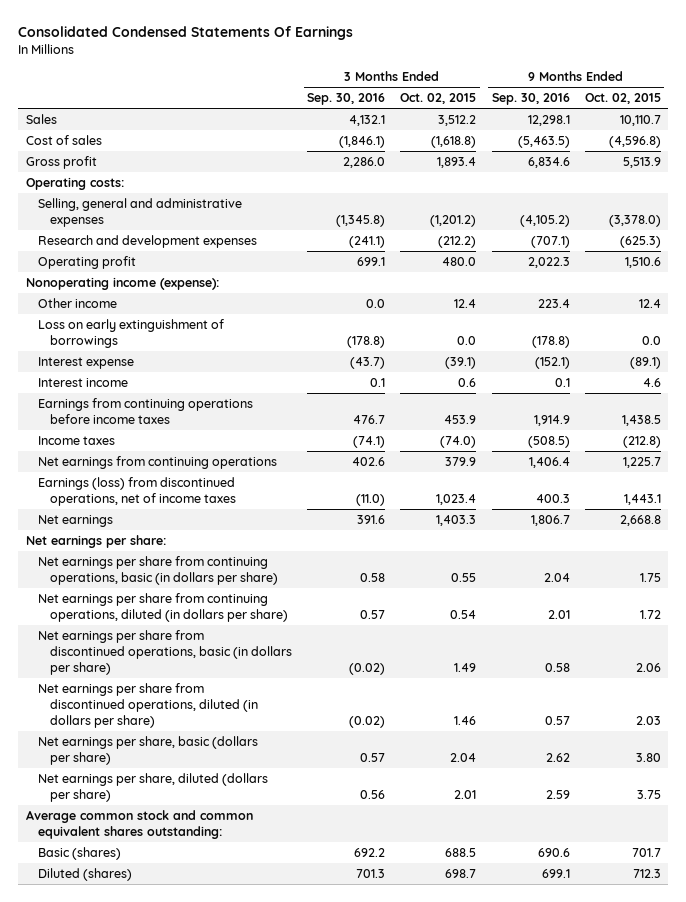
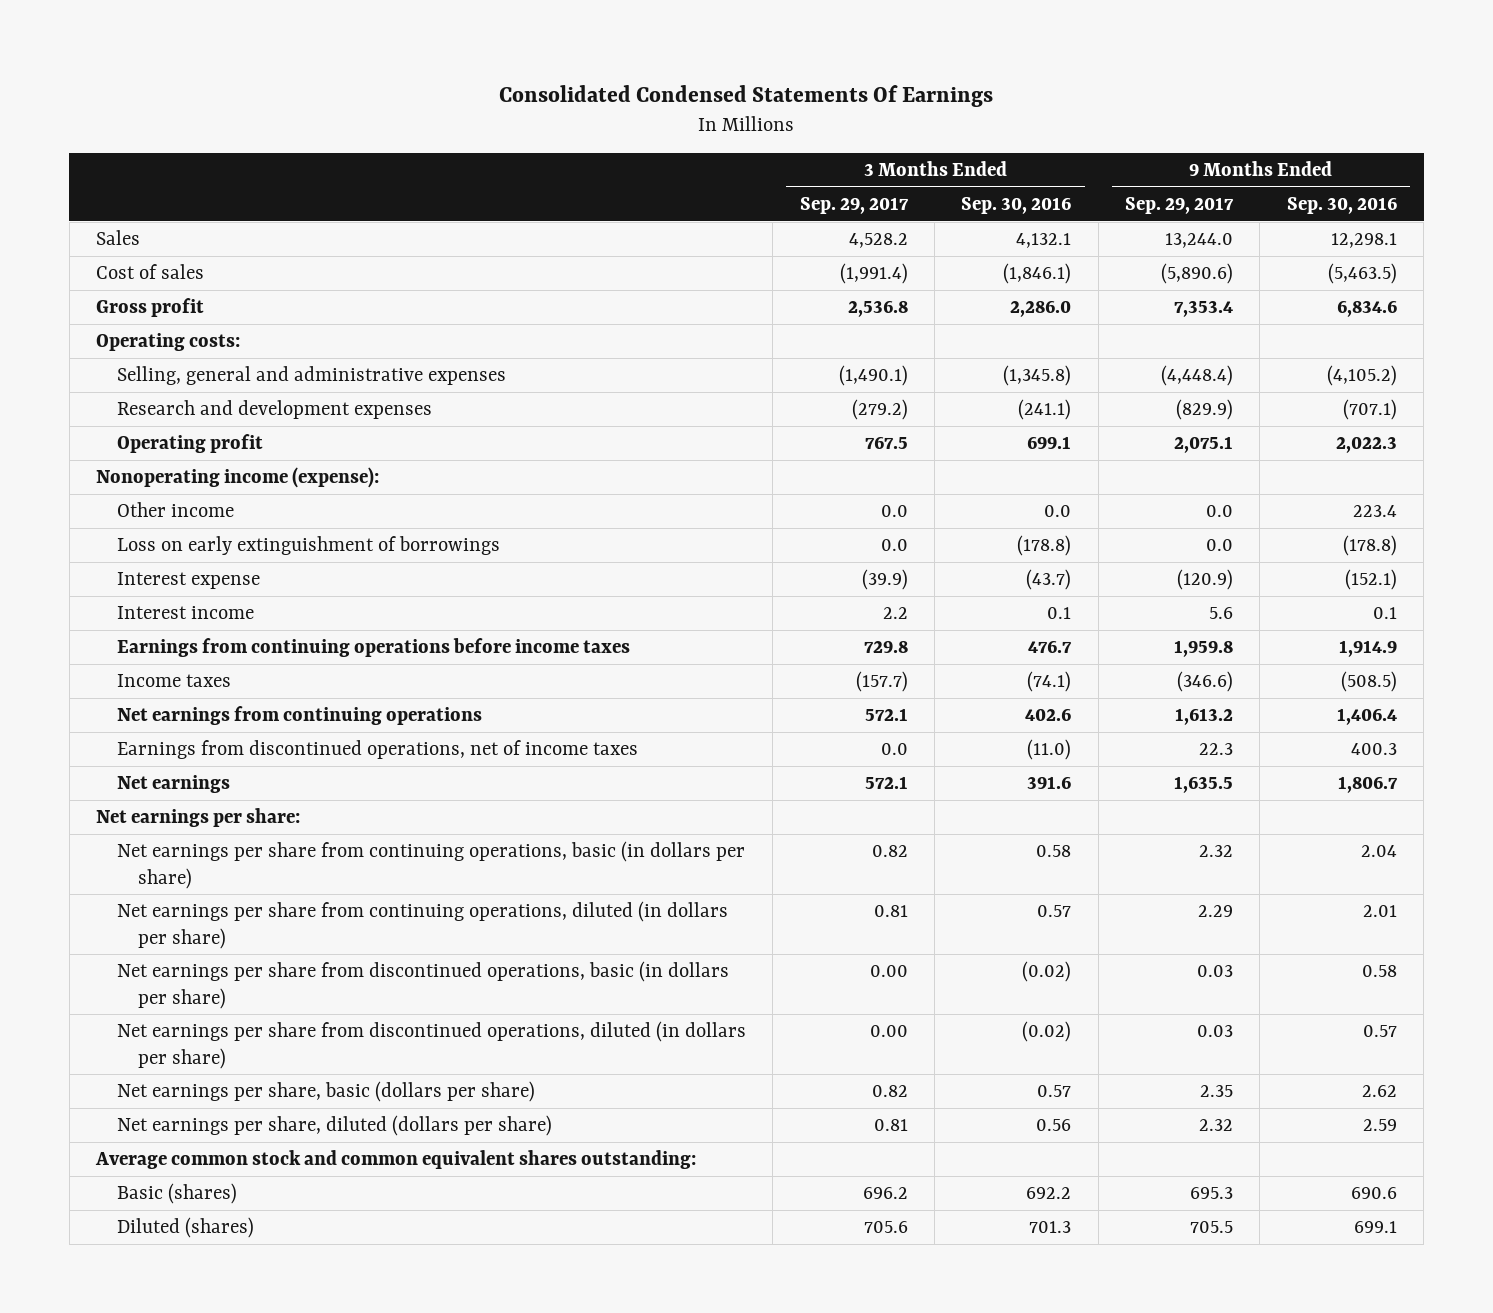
- | 3 Months Ended Sep. 30, 2016 | 3 Months Ended Oct. 02, 2015 | 9 Months Ended Sep. 30, 2016 | 9 Months Ended Oct. 02, 2015
+ | 3 Months Ended Sep. 29, 2017 | 3 Months Ended Sep. 30, 2016 | 9 Months Ended Sep. 29, 2017 | 9 Months Ended Sep. 30, 2016
- Earnings (loss) from discontinued operations, net of income taxes | (11.0) | 1,023.4 | 400.3 | 1,443.1
+ Earnings from discontinued operations, net of income taxes | 0.0 | (11.0) | 22.3 | 400.3

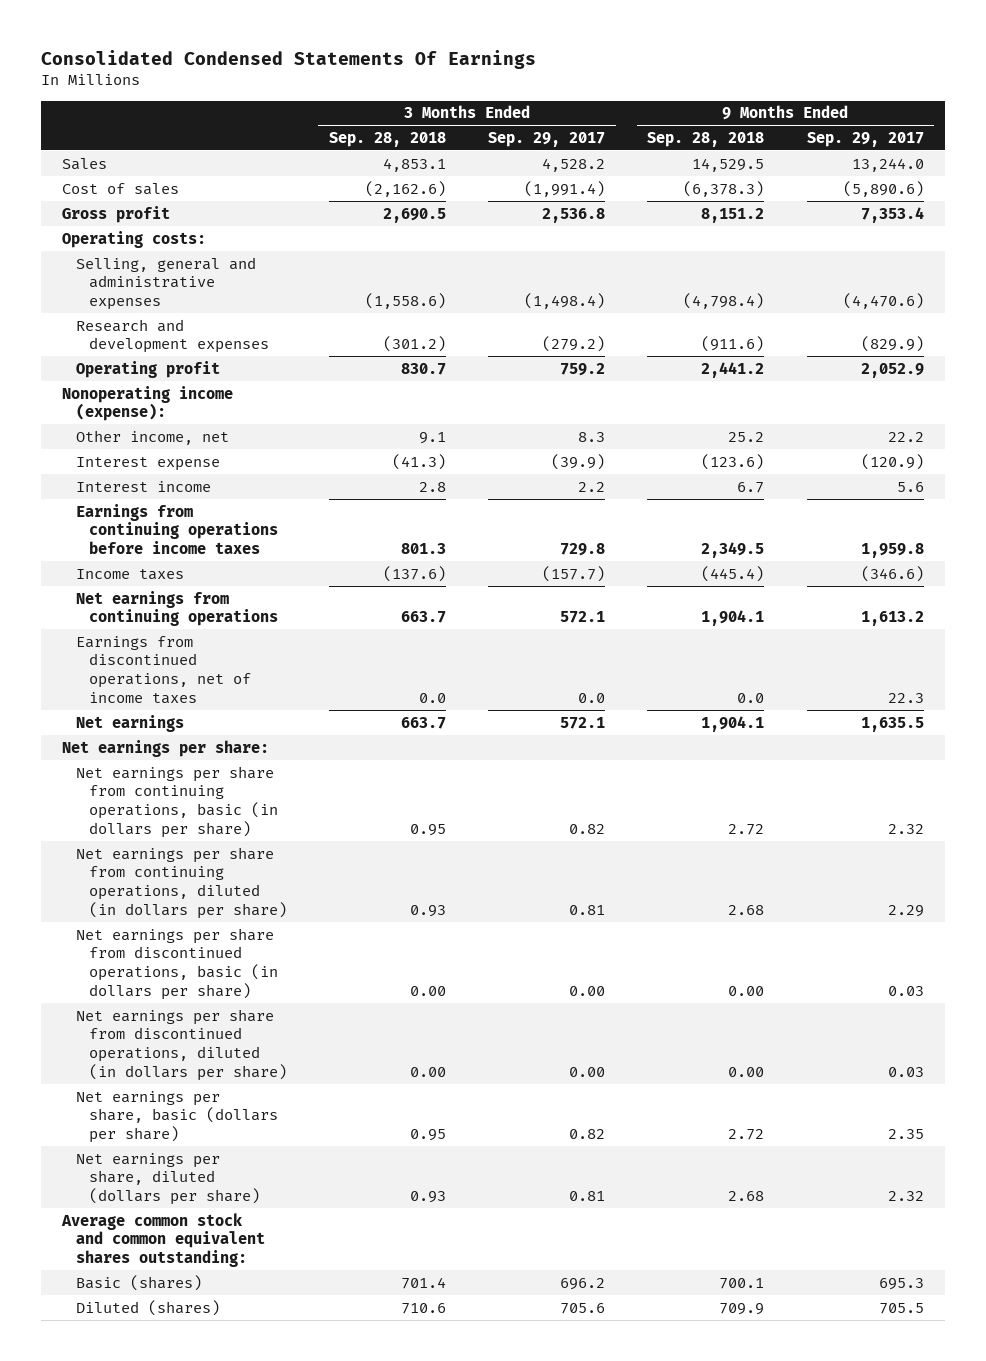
- | 3 Months Ended Sep. 29, 2017 | 3 Months Ended Sep. 30, 2016 | 9 Months Ended Sep. 29, 2017 | 9 Months Ended Sep. 30, 2016
+ | 3 Months Ended Sep. 28, 2018 | 3 Months Ended Sep. 29, 2017 | 9 Months Ended Sep. 28, 2018 | 9 Months Ended Sep. 29, 2017
- Selling, general and administrative expenses | (1,490.1) | (1,345.8) | (4,448.4) | (4,105.2)
+ Selling, general and administrative expenses | (1,558.6) | (1,498.4) | (4,798.4) | (4,470.6)
- Operating profit | 767.5 | 699.1 | 2,075.1 | 2,022.3
+ Operating profit | 830.7 | 759.2 | 2,441.2 | 2,052.9
- Other income | 0.0 | 0.0 | 0.0 | 223.4
- Loss on early extinguishment of borrowings | 0.0 | (178.8) | 0.0 | (178.8)
+ Other income, net | 9.1 | 8.3 | 25.2 | 22.2

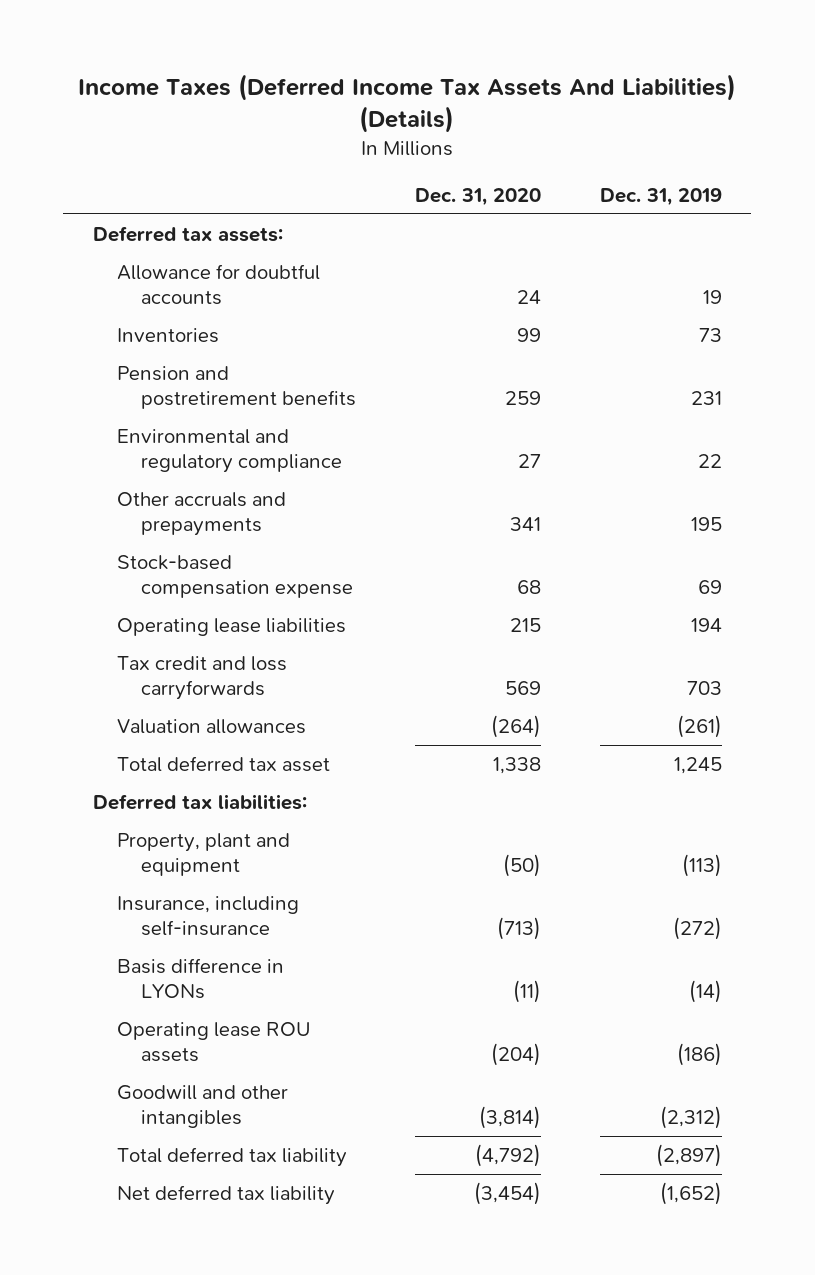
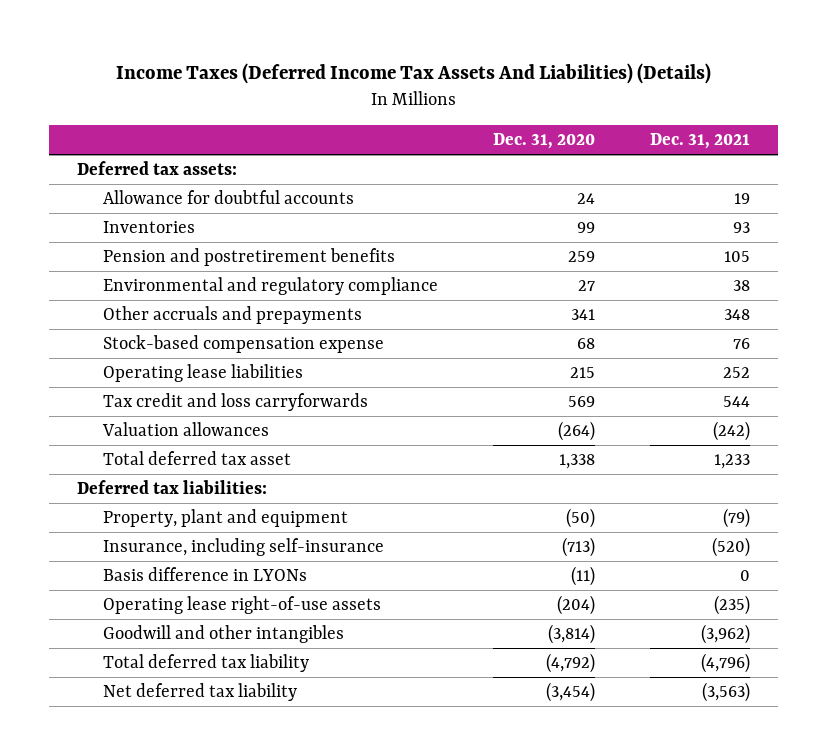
- | Dec. 31, 2020 | Dec. 31, 2019
+ | Dec. 31, 2020 | Dec. 31, 2021
- Operating lease ROU assets | (204) | (186)
+ Operating lease right-of-use assets | (204) | (235)

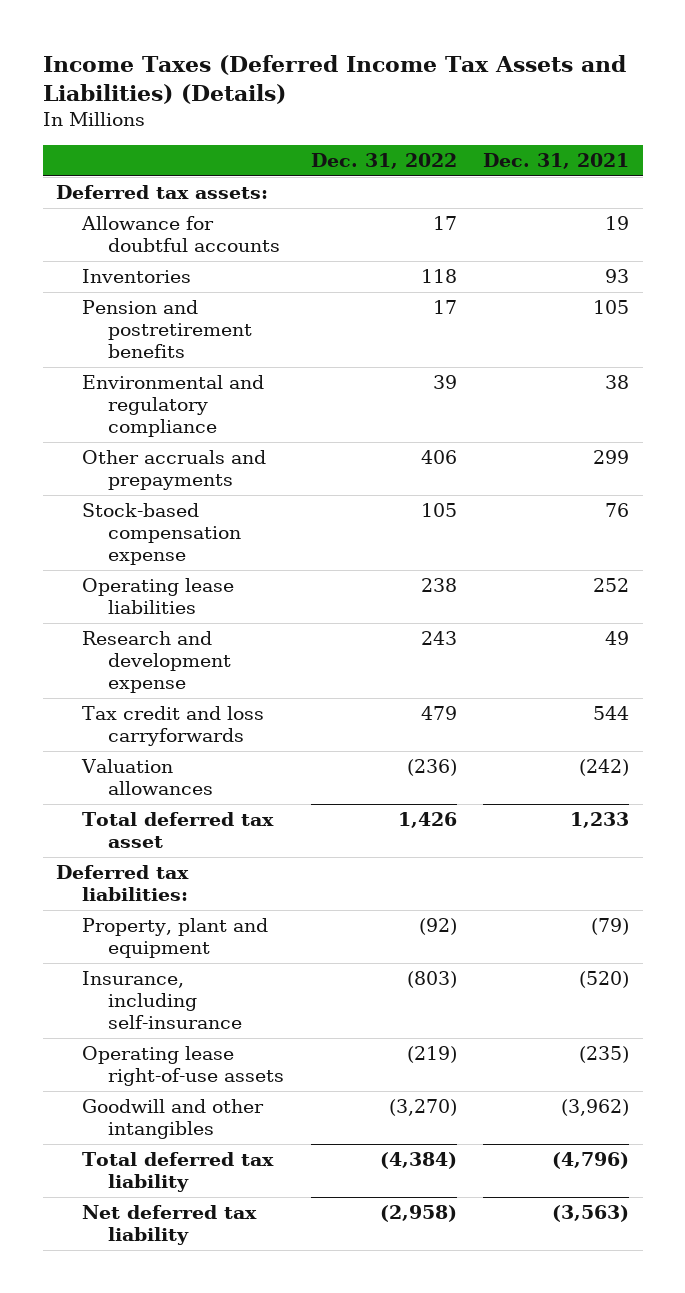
- Income Taxes (Deferred Income Tax Assets And Liabilities) (Details)
+ Income Taxes (Deferred Income Tax Assets and Liabilities) (Details)
- | Dec. 31, 2020 | Dec. 31, 2021
+ | Dec. 31, 2022 | Dec. 31, 2021
- Other accruals and prepayments | 341 | 348
+ Other accruals and prepayments | 406 | 299
+ Research and development expense | 243 | 49
- Basis difference in LYONs | (11) | 0

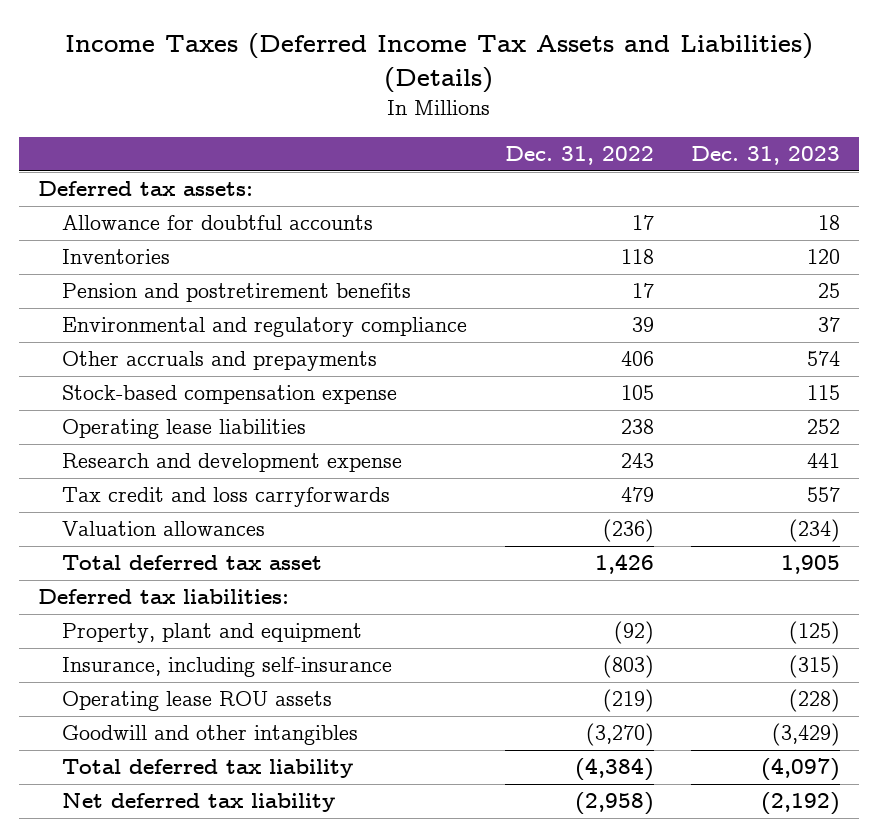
- | Dec. 31, 2022 | Dec. 31, 2021
+ | Dec. 31, 2022 | Dec. 31, 2023
- Operating lease right-of-use assets | (219) | (235)
+ Operating lease ROU assets | (219) | (228)

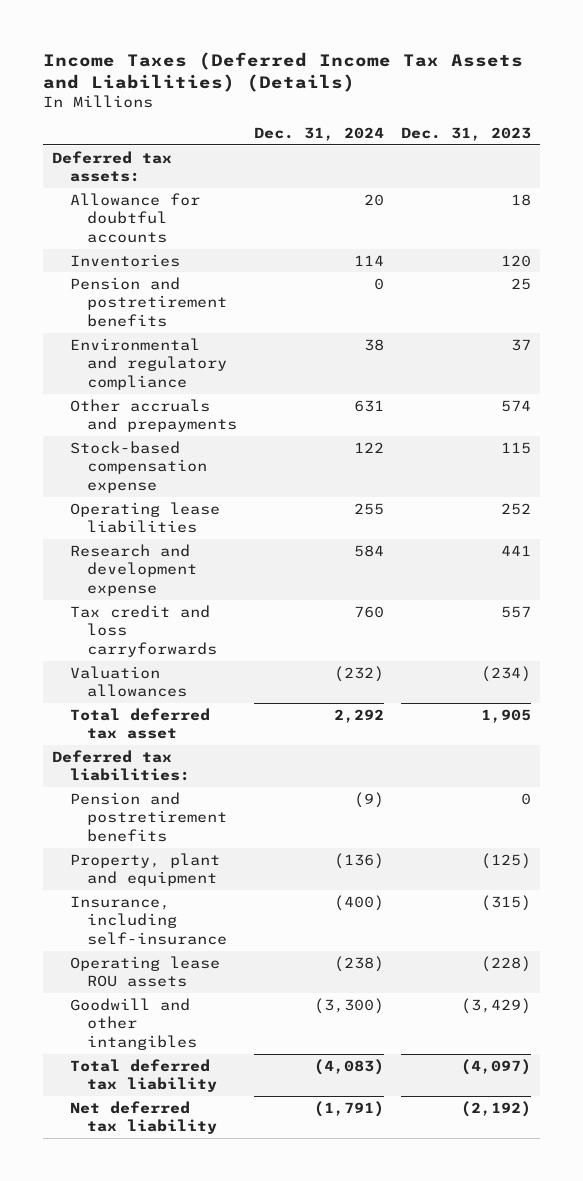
- | Dec. 31, 2022 | Dec. 31, 2023
+ | Dec. 31, 2024 | Dec. 31, 2023
+ Pension and postretirement benefits | (9) | 0

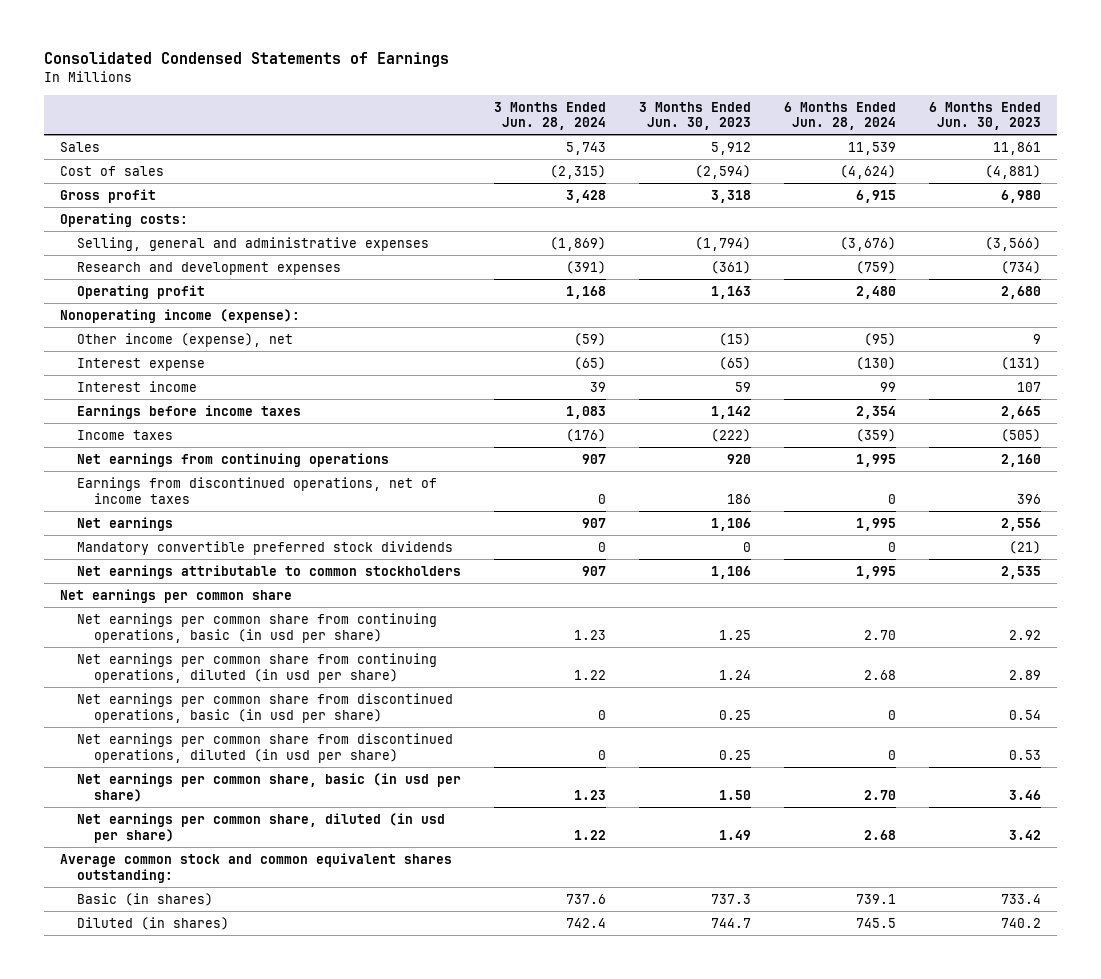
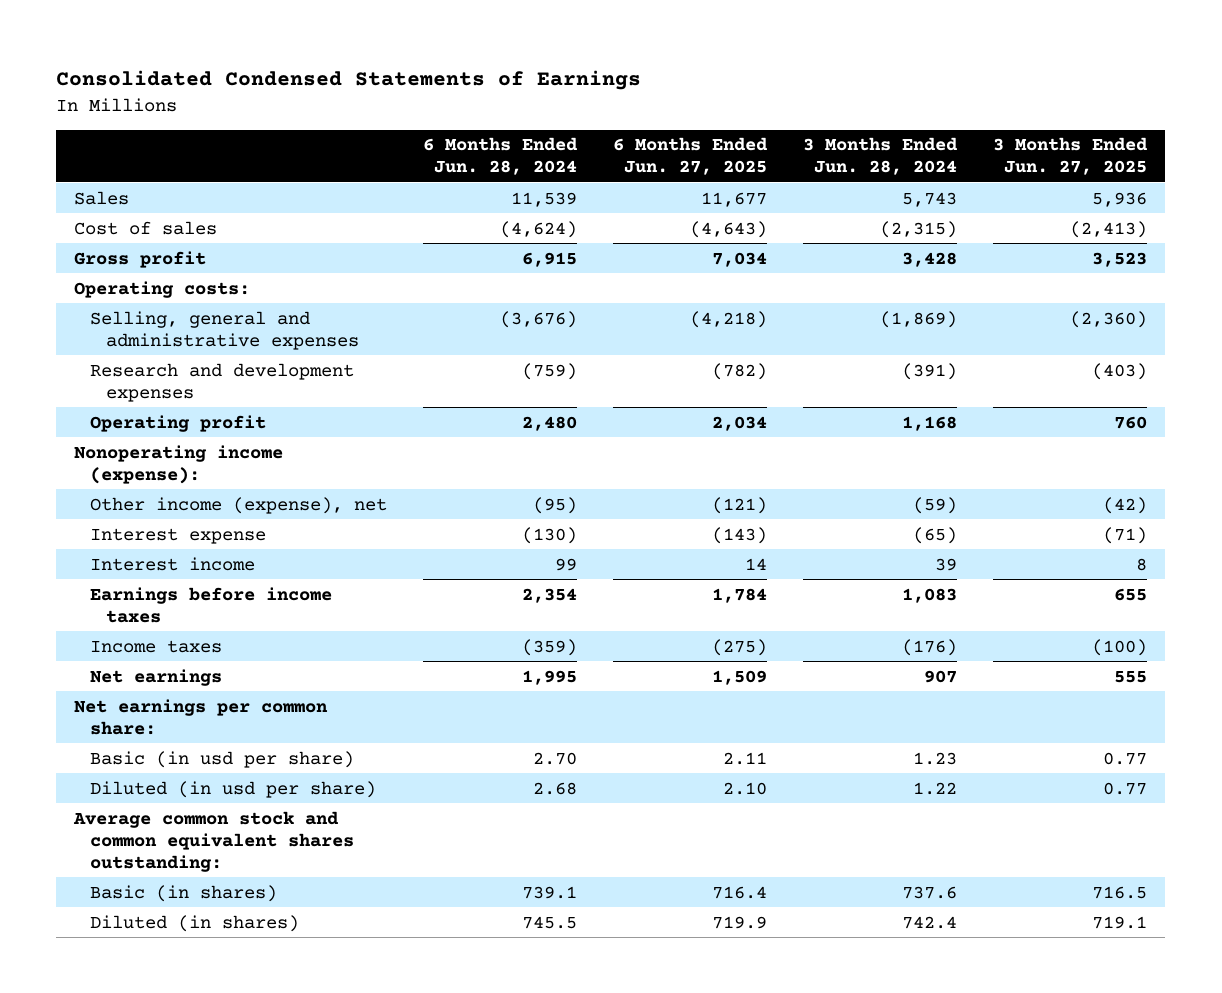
- | 3 Months Ended Jun. 28, 2024 | 3 Months Ended Jun. 30, 2023 | 6 Months Ended Jun. 28, 2024 | 6 Months Ended Jun. 30, 2023
+ | 6 Months Ended Jun. 28, 2024 | 6 Months Ended Jun. 27, 2025 | 3 Months Ended Jun. 28, 2024 | 3 Months Ended Jun. 27, 2025
- Net earnings from continuing operations | 907 | 920 | 1,995 | 2,160
- Earnings from discontinued operations, net of income taxes | 0 | 186 | 0 | 396
- Mandatory convertible preferred stock dividends | 0 | 0 | 0 | (21)
- Net earnings attributable to common stockholders | 907 | 1,106 | 1,995 | 2,535
- Net earnings per common share
- Net earnings per common share from continuing operations, basic (in usd per share) | 1.23 | 1.25 | 2.70 | 2.92
- Net earnings per common share from continuing operations, diluted (in usd per share) | 1.22 | 1.24 | 2.68 | 2.89
- Net earnings per common share from discontinued operations, basic (in usd per share) | 0 | 0.25 | 0 | 0.54
- Net earnings per common share from discontinued operations, diluted (in usd per share) | 0 | 0.25 | 0 | 0.53
- Net earnings per common share, basic (in usd per share) | 1.23 | 1.50 | 2.70 | 3.46
- Net earnings per common share, diluted (in usd per share) | 1.22 | 1.49 | 2.68 | 3.42
+ Net earnings per common share:
+ Basic (in usd per share) | 2.70 | 2.11 | 1.23 | 0.77
+ Diluted (in usd per share) | 2.68 | 2.10 | 1.22 | 0.77

